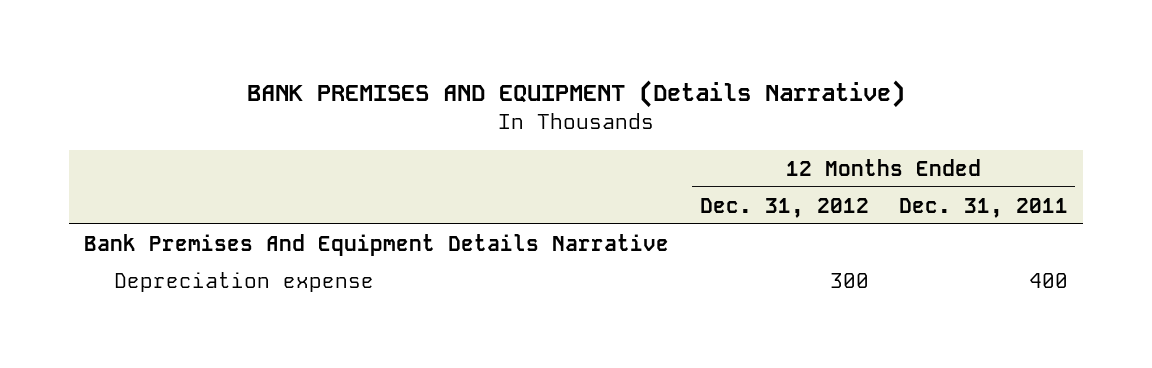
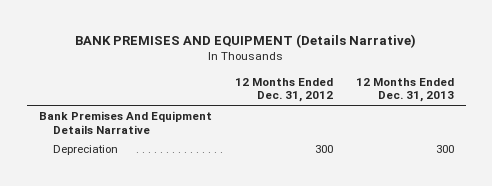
- | 12 Months Ended Dec. 31, 2012 | 12 Months Ended Dec. 31, 2011
+ | 12 Months Ended Dec. 31, 2012 | 12 Months Ended Dec. 31, 2013
- Depreciation expense | 300 | 400
+ Depreciation | 300 | 300

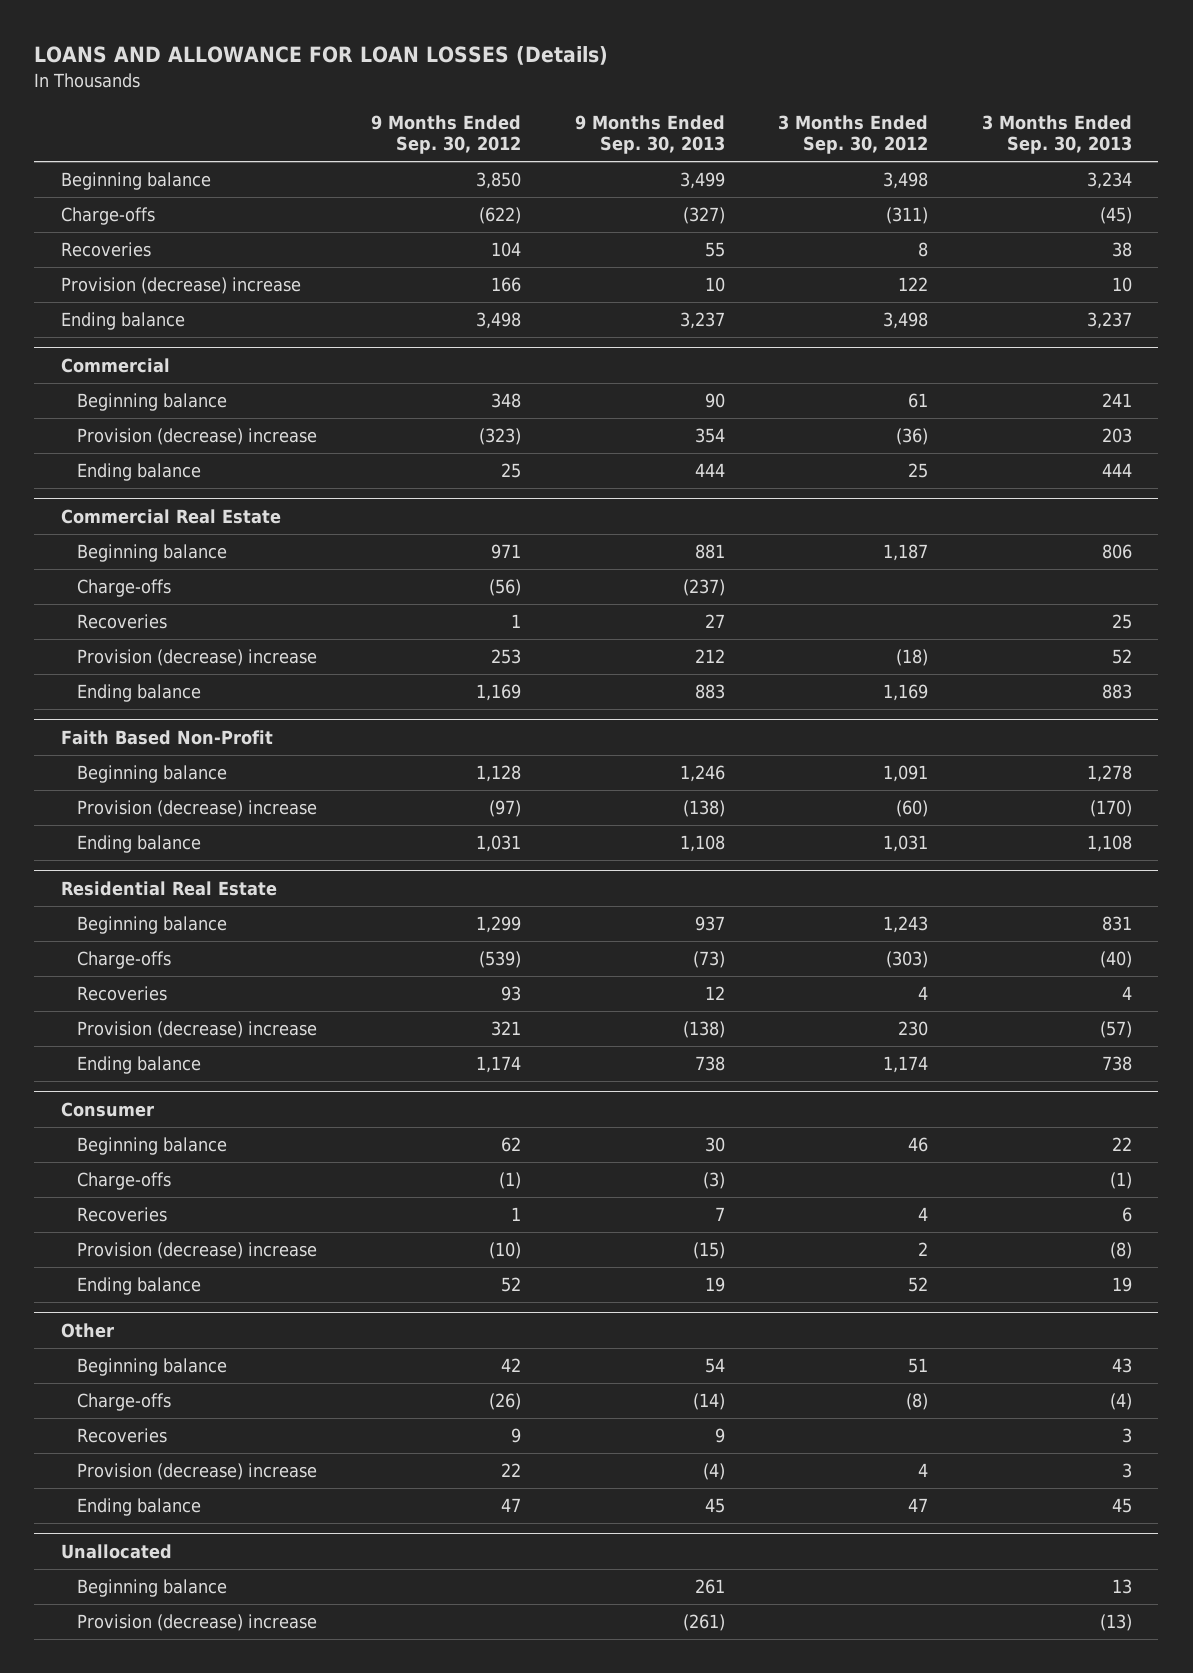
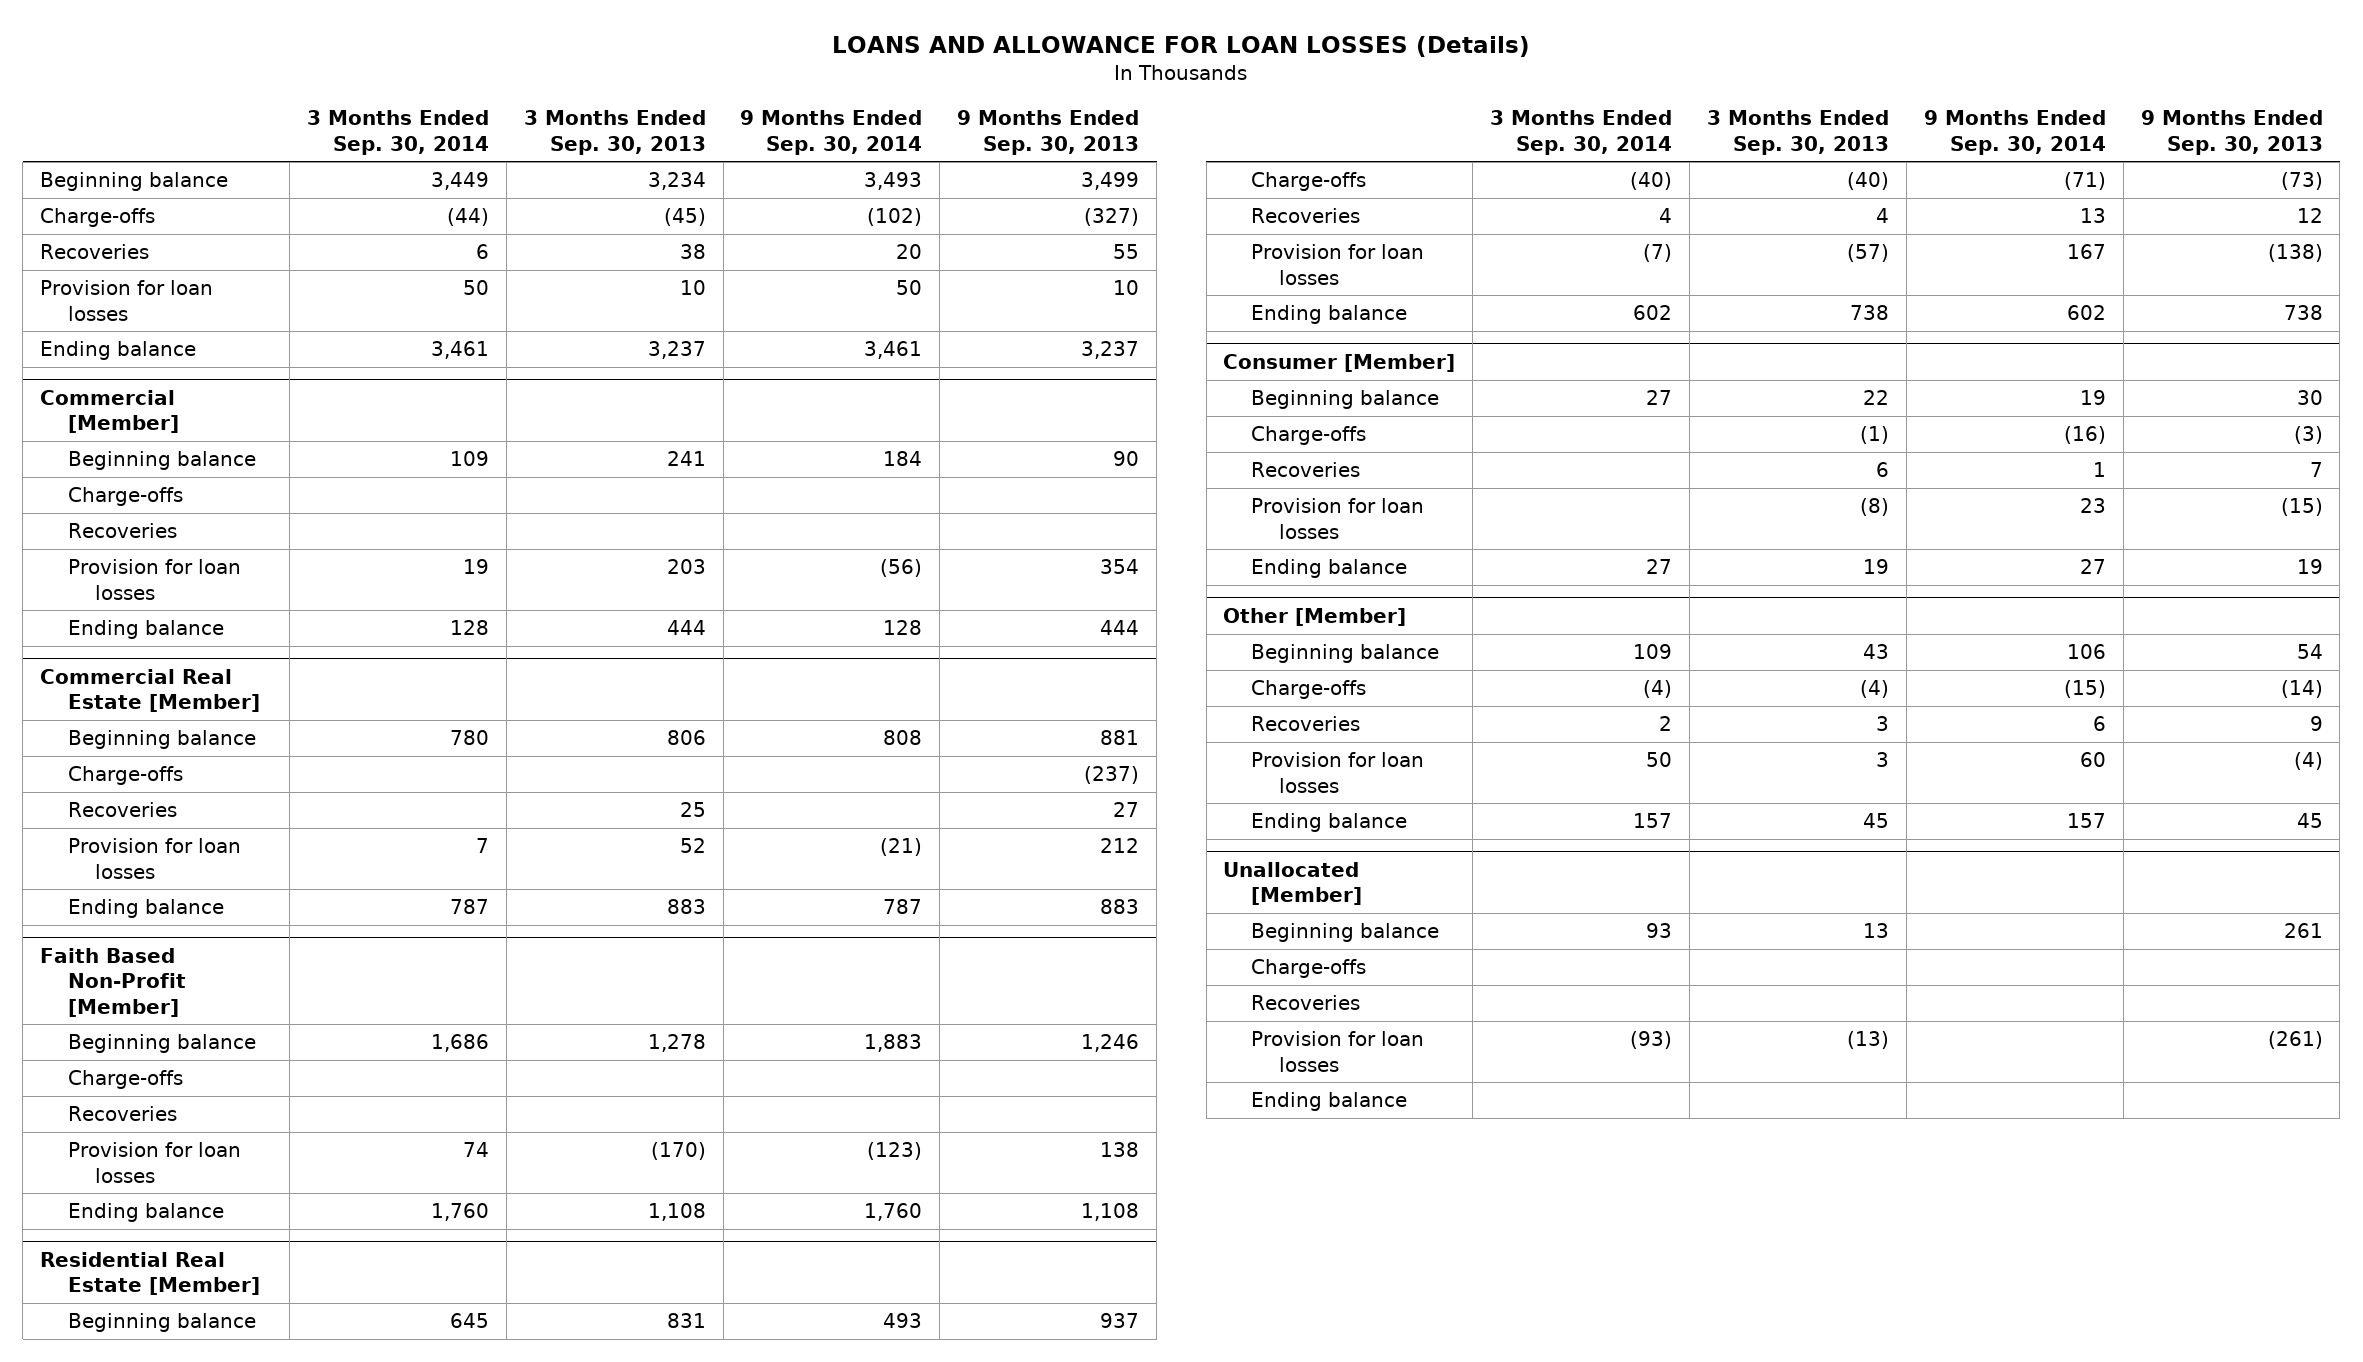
- | 9 Months Ended Sep. 30, 2012 | 9 Months Ended Sep. 30, 2013 | 3 Months Ended Sep. 30, 2012 | 3 Months Ended Sep. 30, 2013
+ | 3 Months Ended Sep. 30, 2014 | 3 Months Ended Sep. 30, 2013 | 9 Months Ended Sep. 30, 2014 | 9 Months Ended Sep. 30, 2013
- Provision (decrease) increase | 166 | 10 | 122 | 10
+ Provision for loan losses | 50 | 10 | 50 | 10
- Commercial
+ Commercial [Member]
- Provision (decrease) increase | (323) | 354 | (36) | 203
+ Charge-offs
+ Recoveries
+ Provision for loan losses | 19 | 203 | (56) | 354
- Commercial Real Estate
+ Commercial Real Estate [Member]
- Provision (decrease) increase | 253 | 212 | (18) | 52
+ Provision for loan losses | 7 | 52 | (21) | 212
- Faith Based Non-Profit
+ Faith Based Non-Profit [Member]
- Provision (decrease) increase | (97) | (138) | (60) | (170)
+ Charge-offs
+ Recoveries
+ Provision for loan losses | 74 | (170) | (123) | 138
- Residential Real Estate
+ Residential Real Estate [Member]
- Provision (decrease) increase | 321 | (138) | 230 | (57)
+ Provision for loan losses | (7) | (57) | 167 | (138)
- Consumer
+ Consumer [Member]
- Provision (decrease) increase | (10) | (15) | 2 | (8)
+ Provision for loan losses | | (8) | 23 | (15)
- Other
+ Other [Member]
- Provision (decrease) increase | 22 | (4) | 4 | 3
+ Provision for loan losses | 50 | 3 | 60 | (4)
- Unallocated
+ Unallocated [Member]
- Provision (decrease) increase | | (261) | | (13)
+ Charge-offs
+ Recoveries
+ Provision for loan losses | (93) | (13) | | (261)
+ Ending balance

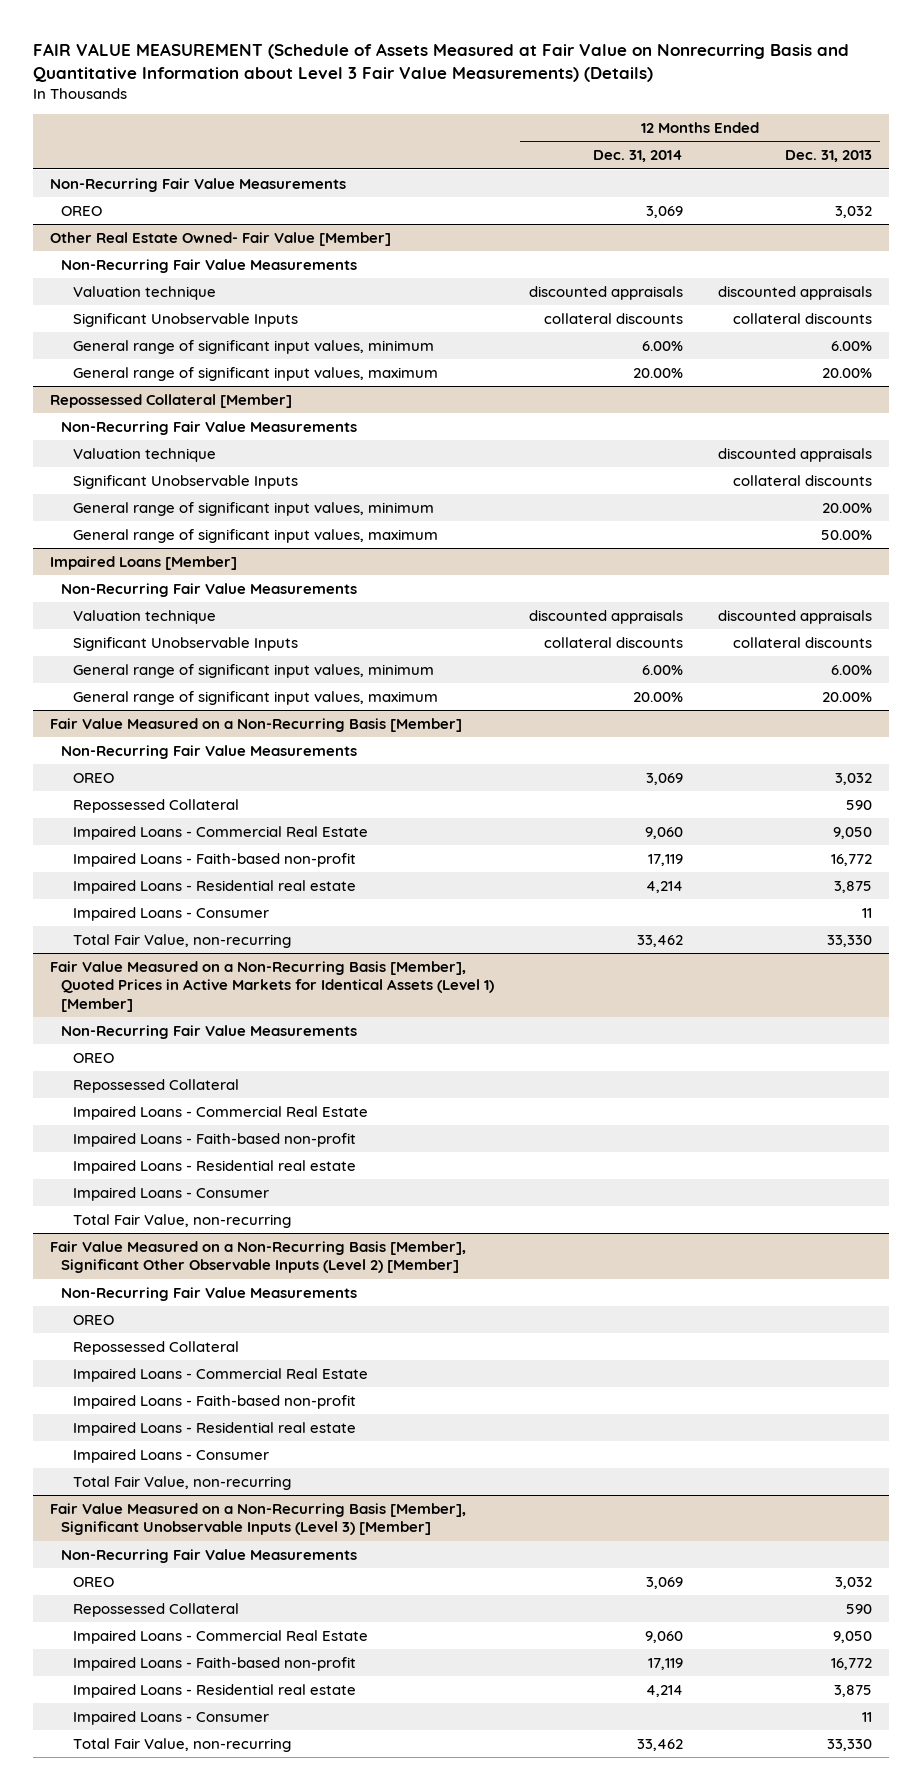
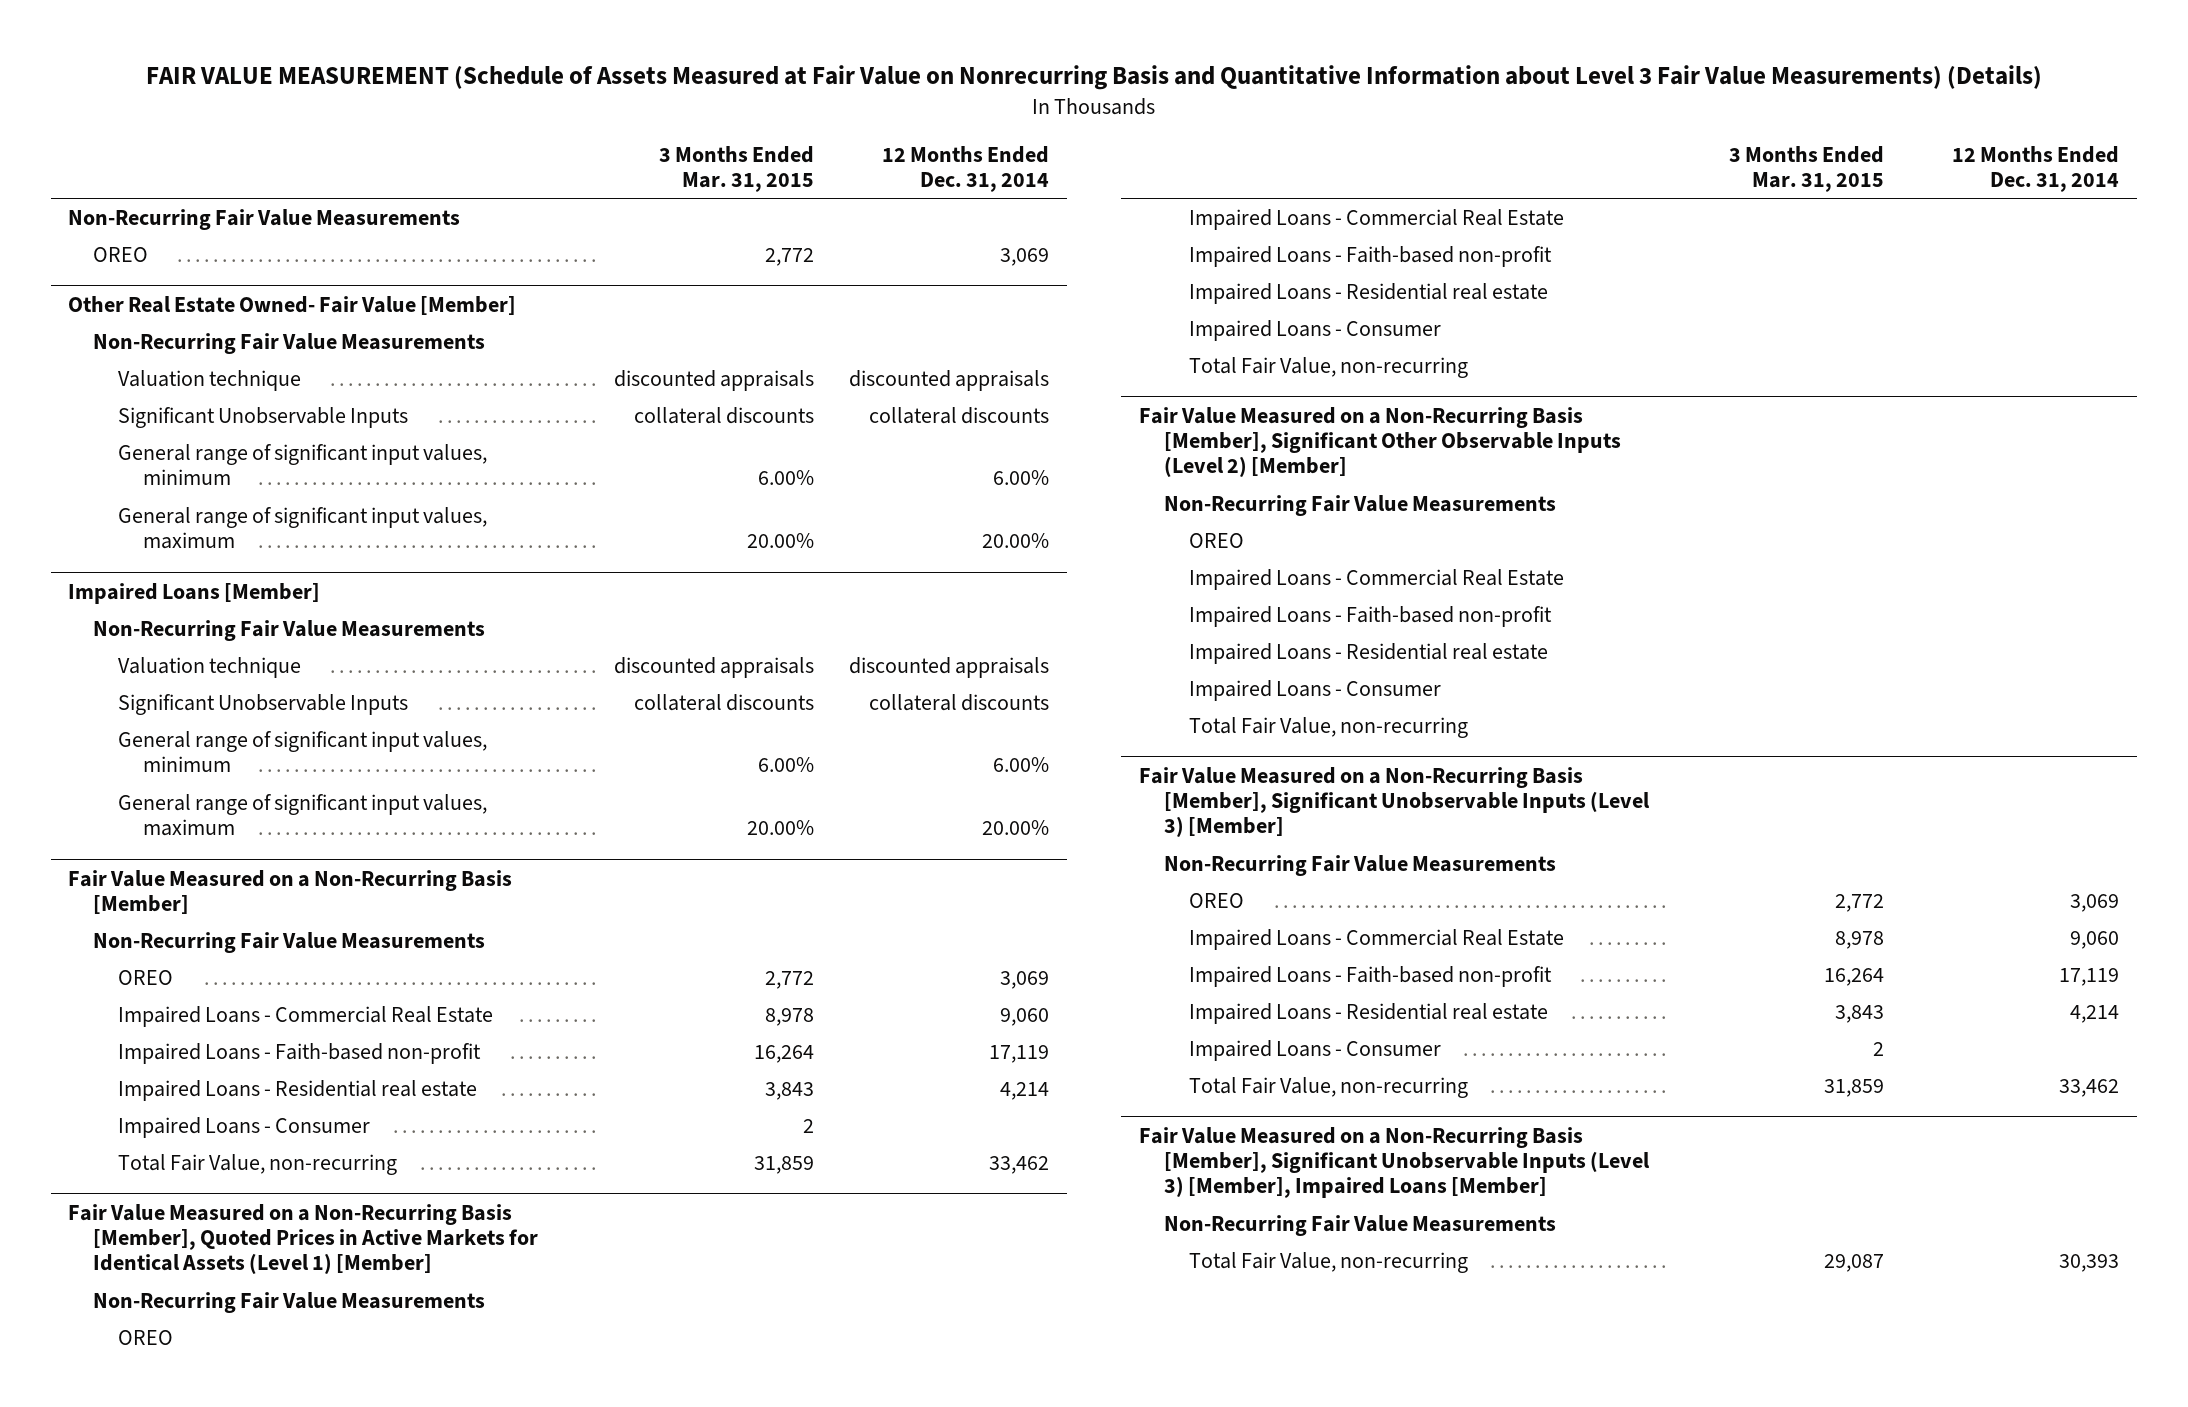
- | 12 Months Ended Dec. 31, 2014 | 12 Months Ended Dec. 31, 2013
+ | 3 Months Ended Mar. 31, 2015 | 12 Months Ended Dec. 31, 2014
- Repossessed Collateral [Member]
- Non-Recurring Fair Value Measurements
- Valuation technique | | discounted appraisals
- Significant Unobservable Inputs | | collateral discounts
- General range of significant input values, minimum | | 20.00%
- General range of significant input values, maximum | | 50.00%
@ Fair Value Measured on a Non-Recurring Basis [Member]
- Repossessed Collateral | | 590
@ Fair Value Measured on a Non-Recurring Basis [Member], Quoted Prices in Active Markets for Identical Assets (Level 1) [Member]
- Repossessed Collateral
@ Fair Value Measured on a Non-Recurring Basis [Member], Significant Other Observable Inputs (Level 2) [Member]
- Repossessed Collateral
@ Fair Value Measured on a Non-Recurring Basis [Member], Significant Unobservable Inputs (Level 3) [Member]
- Repossessed Collateral | | 590
+ Fair Value Measured on a Non-Recurring Basis [Member], Significant Unobservable Inputs (Level 3) [Member], Impaired Loans [Member]
+ Non-Recurring Fair Value Measurements
+ Total Fair Value, non-recurring | 29,087 | 30,393

